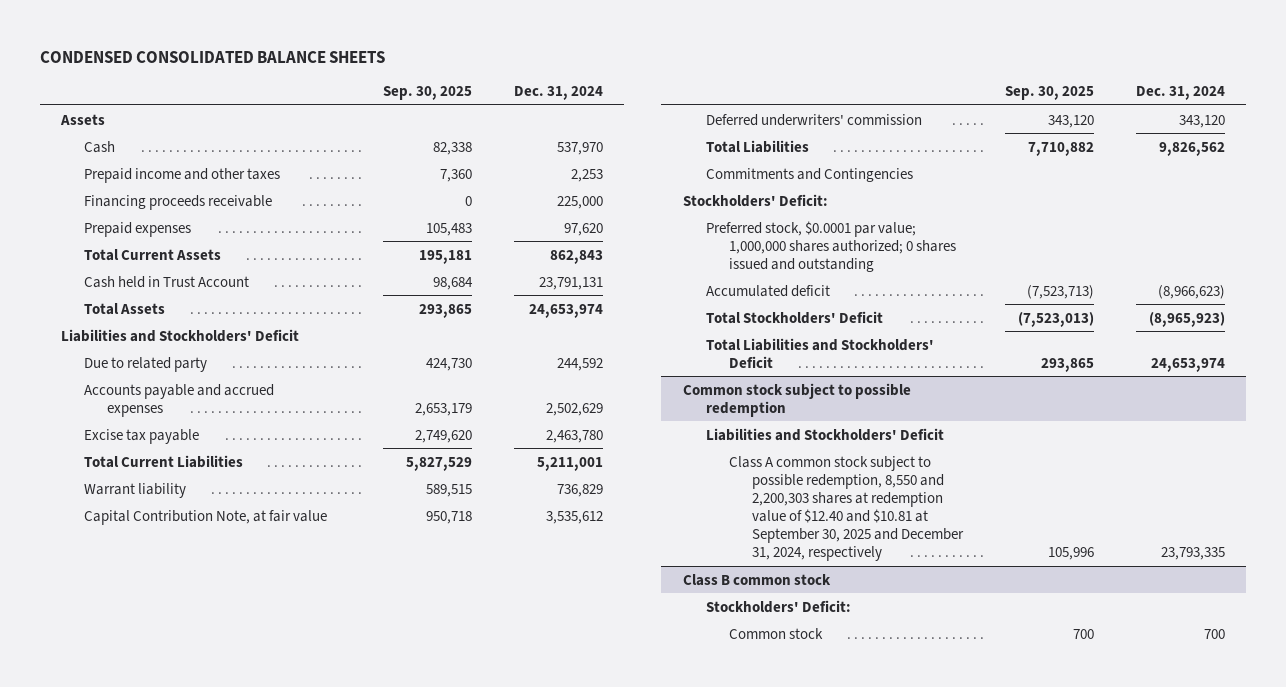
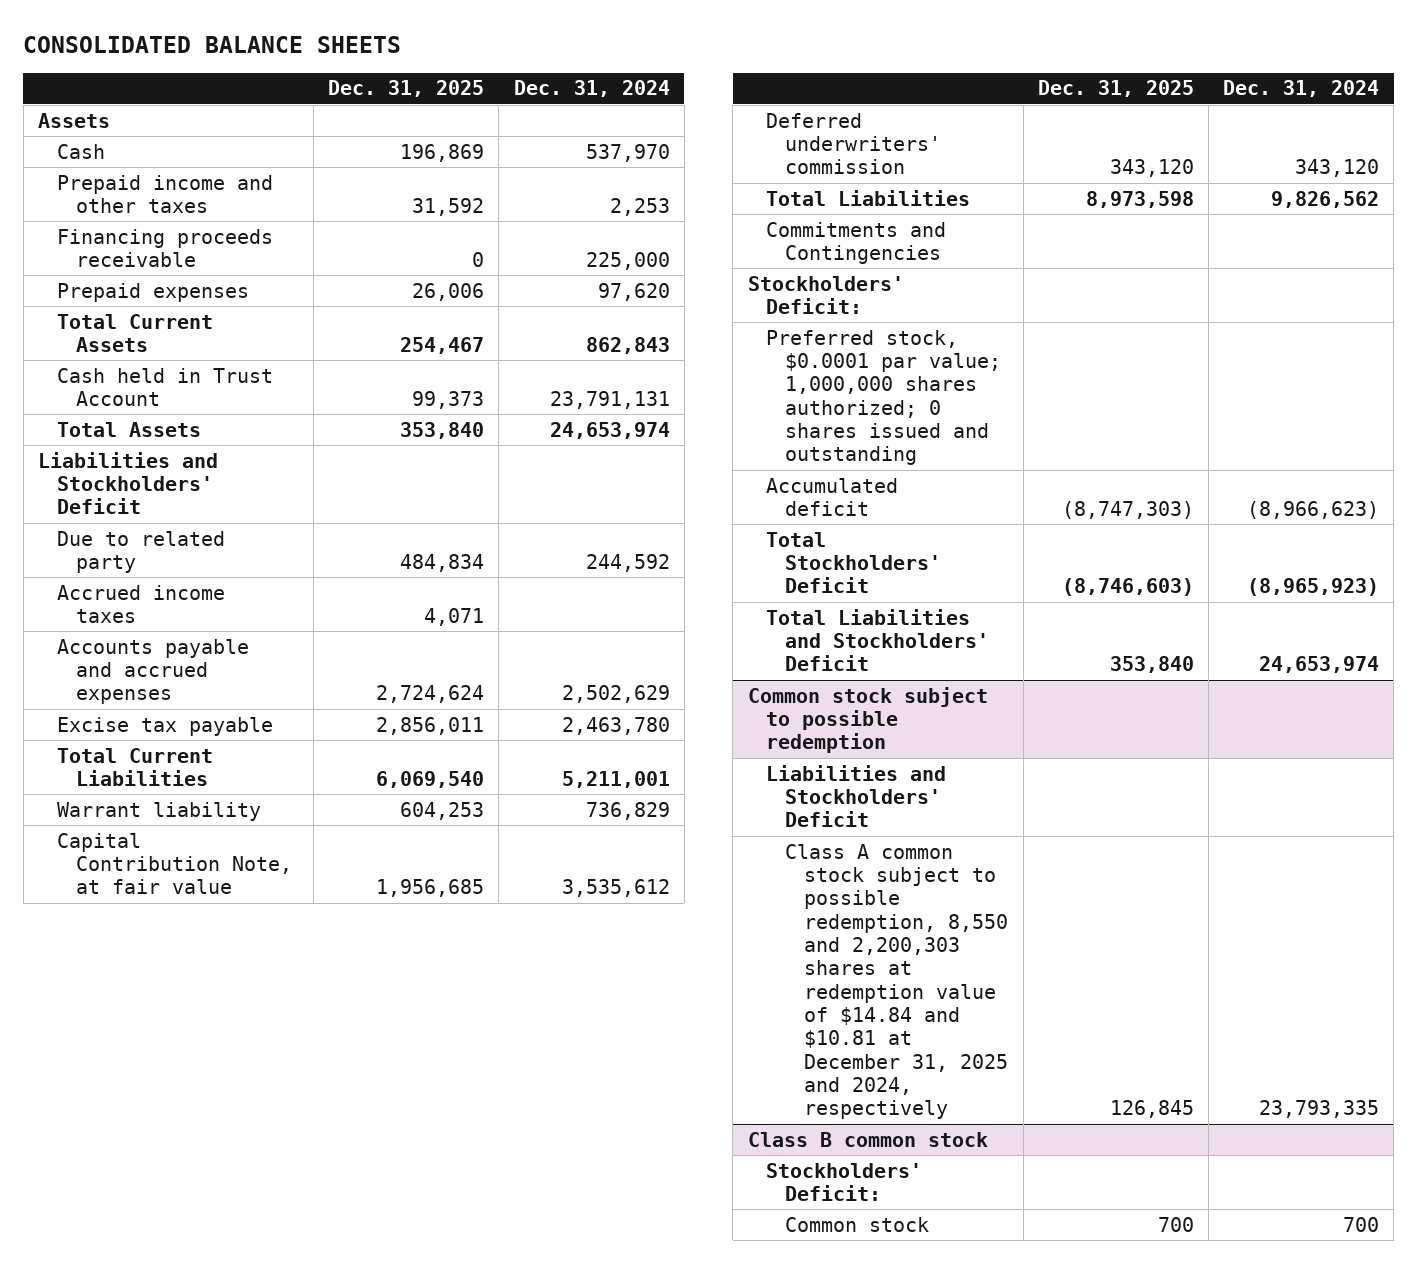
- CONDENSED CONSOLIDATED BALANCE SHEETS
+ CONSOLIDATED BALANCE SHEETS
- | Sep. 30, 2025 | Dec. 31, 2024
+ | Dec. 31, 2025 | Dec. 31, 2024
+ Accrued income taxes | 4,071 |
@ Common stock subject to possible redemption
- Class A common stock subject to possible redemption, 8,550 and 2,200,303 shares at redemption value of $12.40 and $10.81 at September 30, 2025 and December 31, 2024, respectively | 105,996 | 23,793,335
+ Class A common stock subject to possible redemption, 8,550 and 2,200,303 shares at redemption value of $14.84 and $10.81 at December 31, 2025 and 2024, respectively | 126,845 | 23,793,335

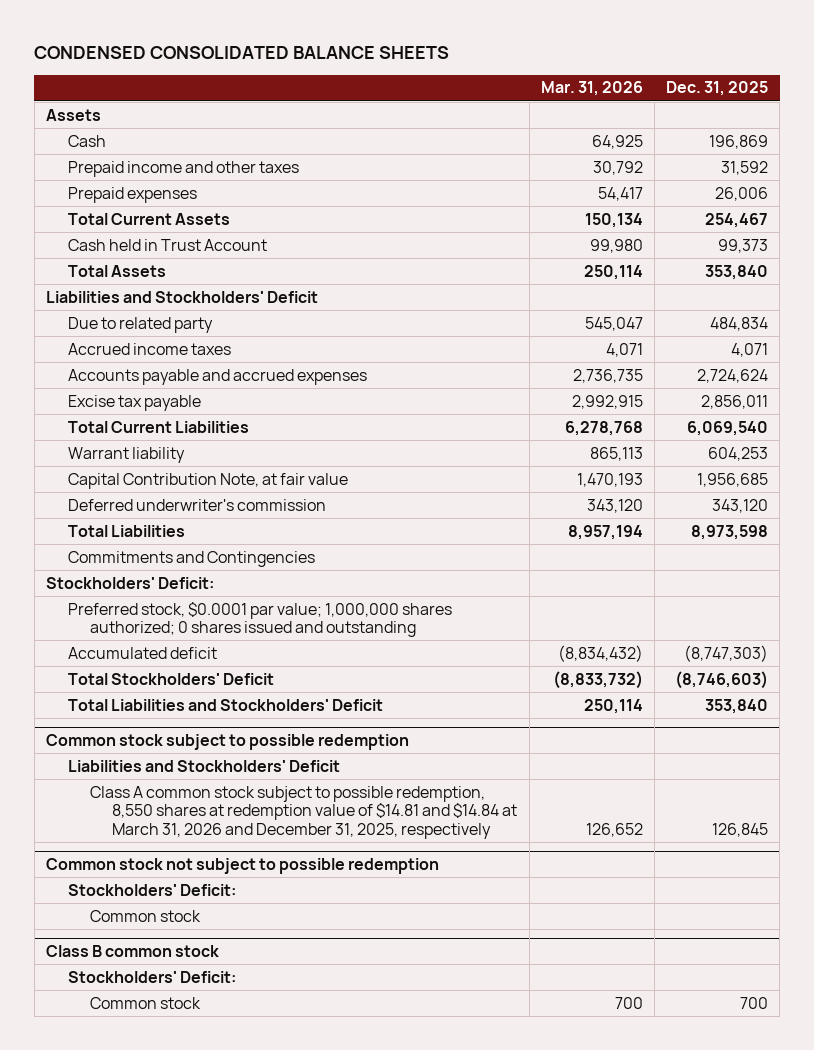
- CONSOLIDATED BALANCE SHEETS
+ CONDENSED CONSOLIDATED BALANCE SHEETS
- | Dec. 31, 2025 | Dec. 31, 2024
+ | Mar. 31, 2026 | Dec. 31, 2025
- Financing proceeds receivable | 0 | 225,000
- Deferred underwriters' commission | 343,120 | 343,120
+ Deferred underwriter's commission | 343,120 | 343,120
@ Common stock subject to possible redemption
- Class A common stock subject to possible redemption, 8,550 and 2,200,303 shares at redemption value of $14.84 and $10.81 at December 31, 2025 and 2024, respectively | 126,845 | 23,793,335
+ Class A common stock subject to possible redemption, 8,550 shares at redemption value of $14.81 and $14.84 at March 31, 2026 and December 31, 2025, respectively | 126,652 | 126,845
+ Common stock not subject to possible redemption
+ Stockholders' Deficit:
+ Common stock

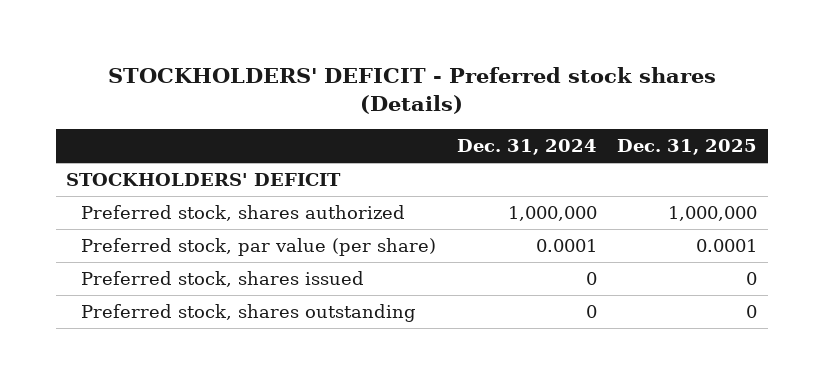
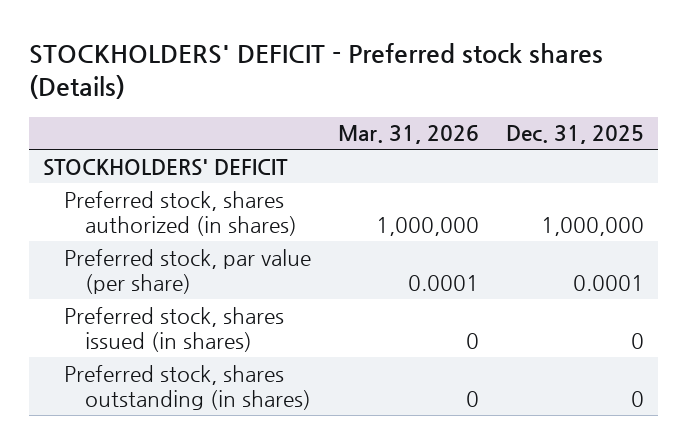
- | Dec. 31, 2024 | Dec. 31, 2025
+ | Mar. 31, 2026 | Dec. 31, 2025
- Preferred stock, shares authorized | 1,000,000 | 1,000,000
+ Preferred stock, shares authorized (in shares) | 1,000,000 | 1,000,000
- Preferred stock, shares issued | 0 | 0
- Preferred stock, shares outstanding | 0 | 0
+ Preferred stock, shares issued (in shares) | 0 | 0
+ Preferred stock, shares outstanding (in shares) | 0 | 0

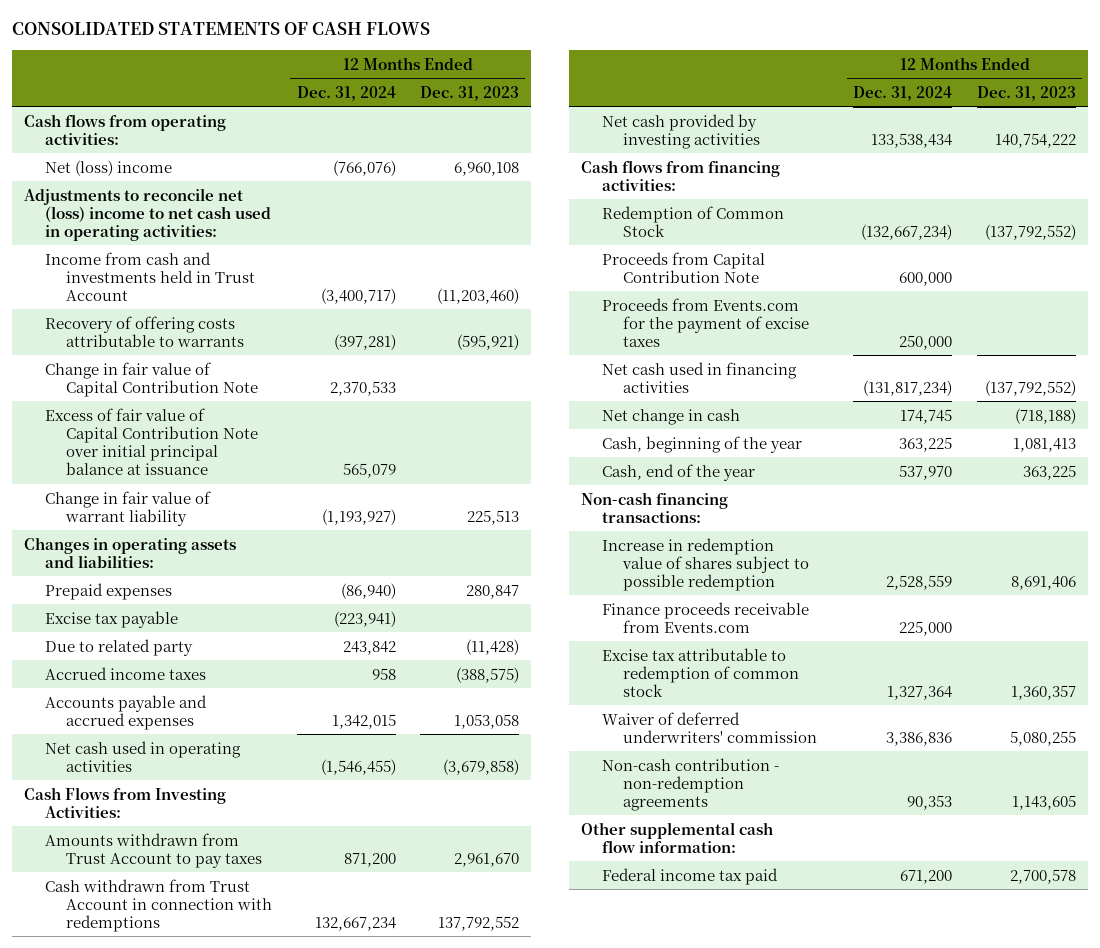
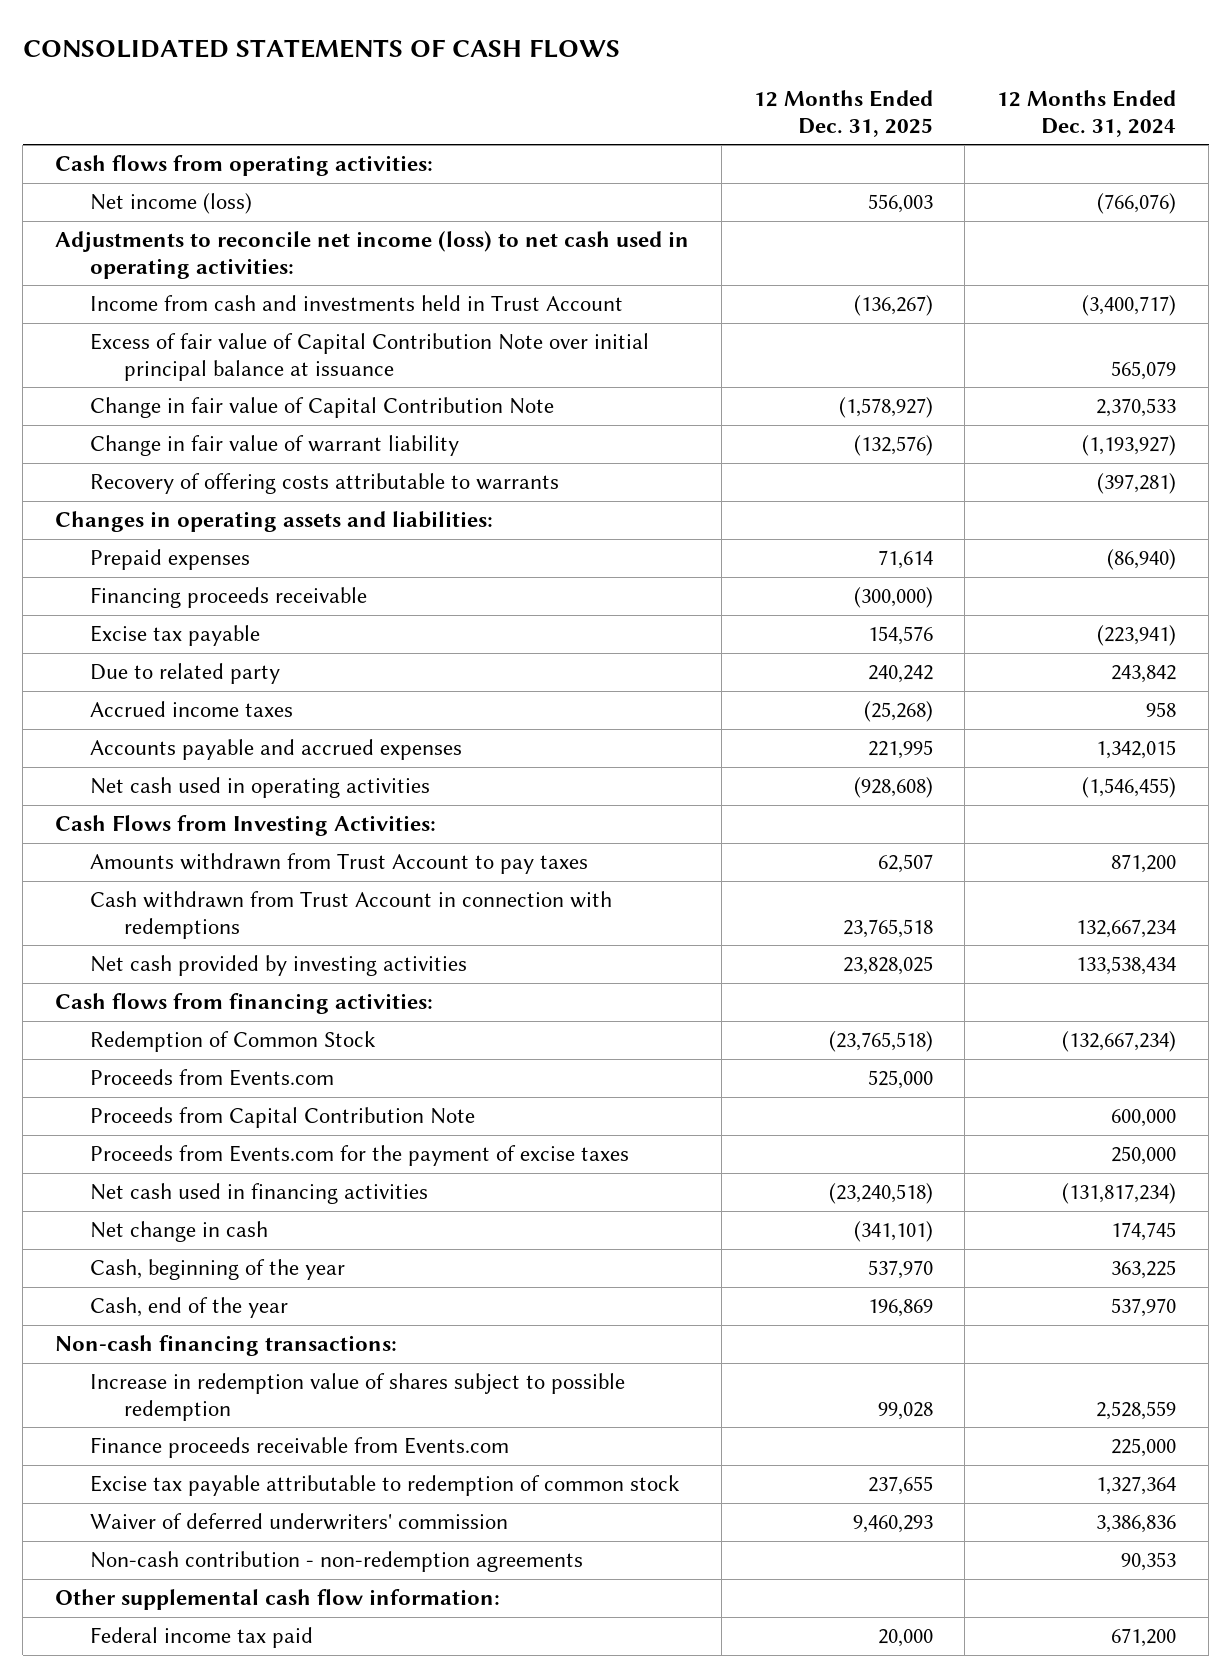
- | 12 Months Ended Dec. 31, 2024 | 12 Months Ended Dec. 31, 2023
+ | 12 Months Ended Dec. 31, 2025 | 12 Months Ended Dec. 31, 2024
- Net (loss) income | (766,076) | 6,960,108
- Adjustments to reconcile net (loss) income to net cash used in operating activities:
+ Net income (loss) | 556,003 | (766,076)
+ Adjustments to reconcile net income (loss) to net cash used in operating activities:
moved down: Change in fair value of Capital Contribution Note | (1,578,927) | 2,370,533
moved down: Recovery of offering costs attributable to warrants | | (397,281)
+ Financing proceeds receivable | (300,000) |
+ Proceeds from Events.com | 525,000 |
- Excise tax attributable to redemption of common stock | 1,327,364 | 1,360,357
+ Excise tax payable attributable to redemption of common stock | 237,655 | 1,327,364

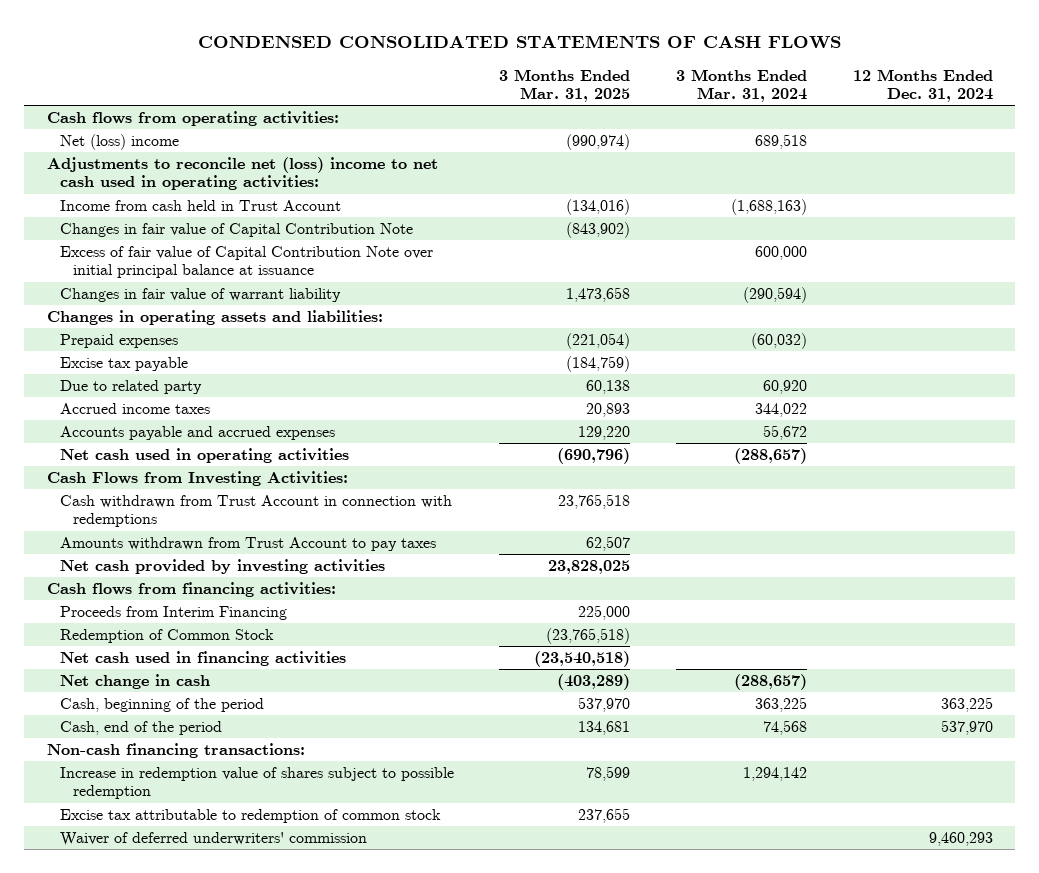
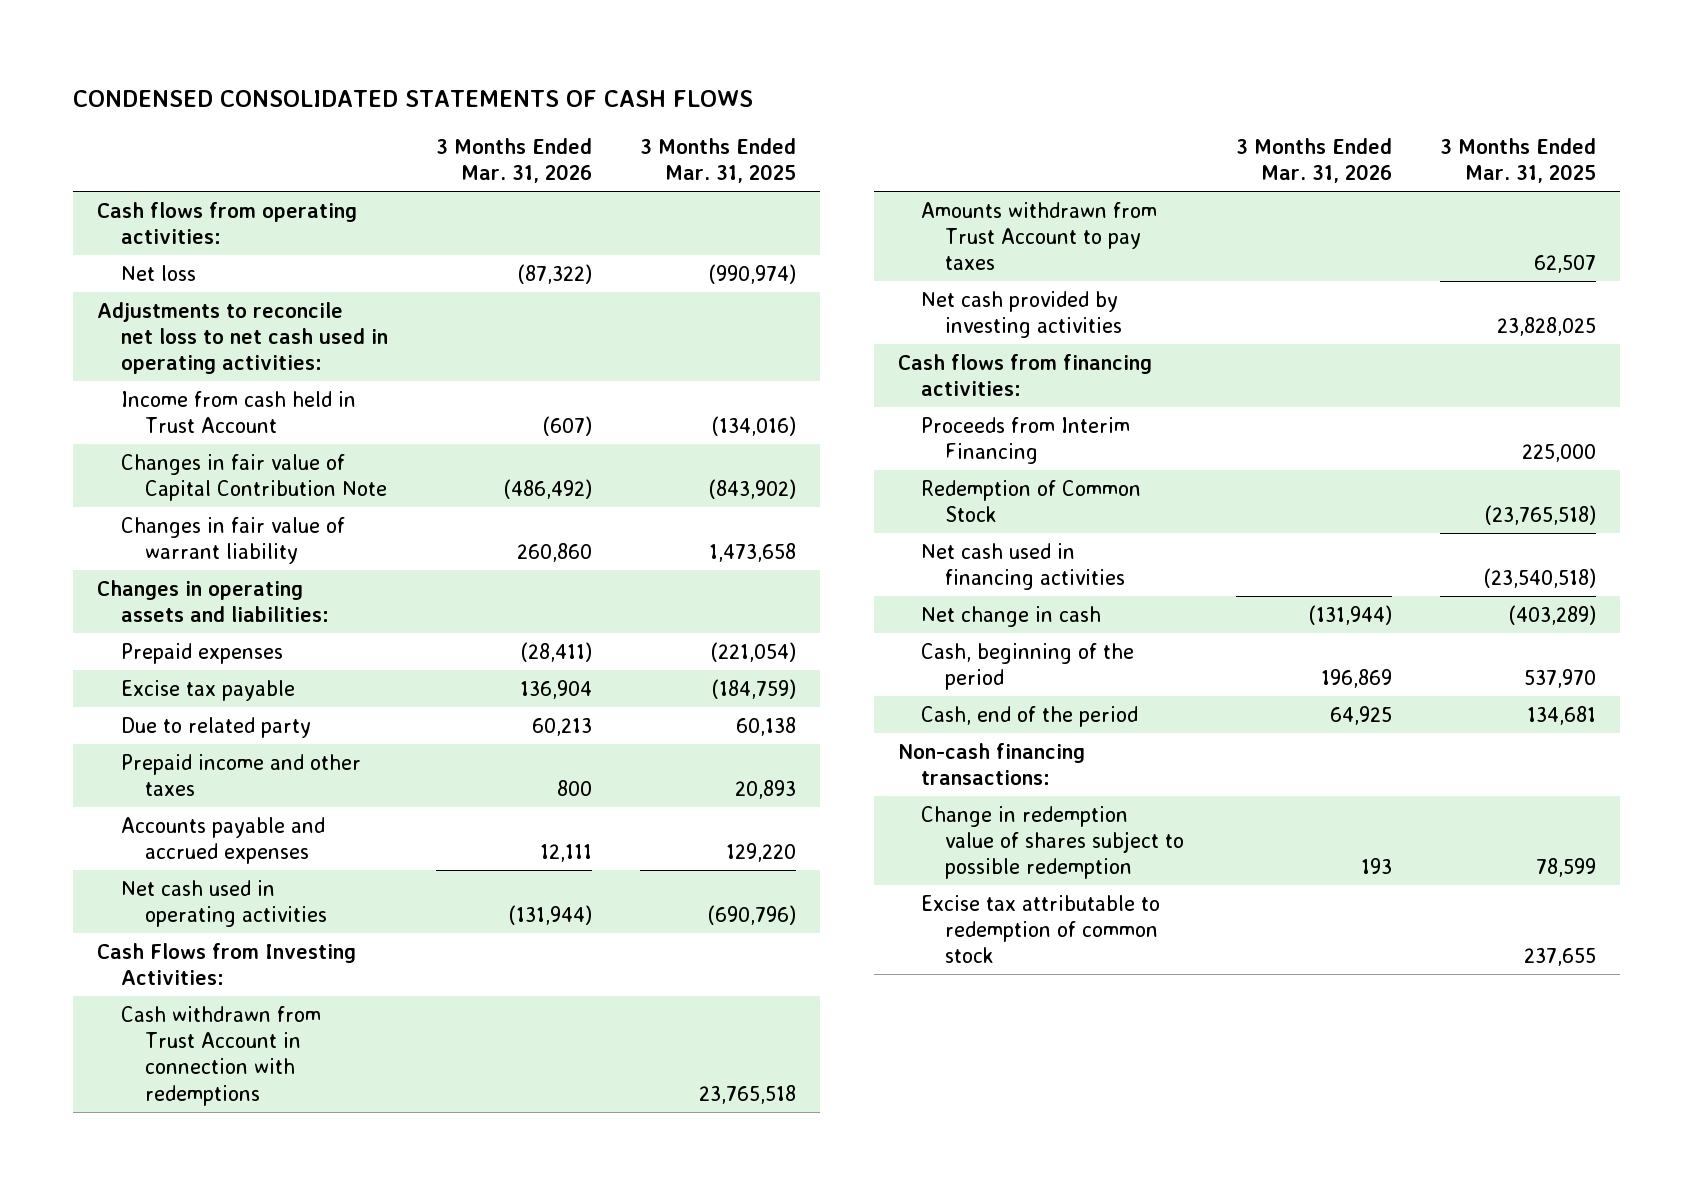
- | 3 Months Ended Mar. 31, 2025 | 3 Months Ended Mar. 31, 2024 | 12 Months Ended Dec. 31, 2024
+ | 3 Months Ended Mar. 31, 2026 | 3 Months Ended Mar. 31, 2025
- Net (loss) income | (990,974) | 689,518 |
- Adjustments to reconcile net (loss) income to net cash used in operating activities:
+ Net loss | (87,322) | (990,974)
+ Adjustments to reconcile net loss to net cash used in operating activities:
- Excess of fair value of Capital Contribution Note over initial principal balance at issuance | | 600,000 |
- Accrued income taxes | 20,893 | 344,022 |
+ Prepaid income and other taxes | 800 | 20,893
- Increase in redemption value of shares subject to possible redemption | 78,599 | 1,294,142 |
+ Change in redemption value of shares subject to possible redemption | 193 | 78,599
- Waiver of deferred underwriters' commission | | | 9,460,293

